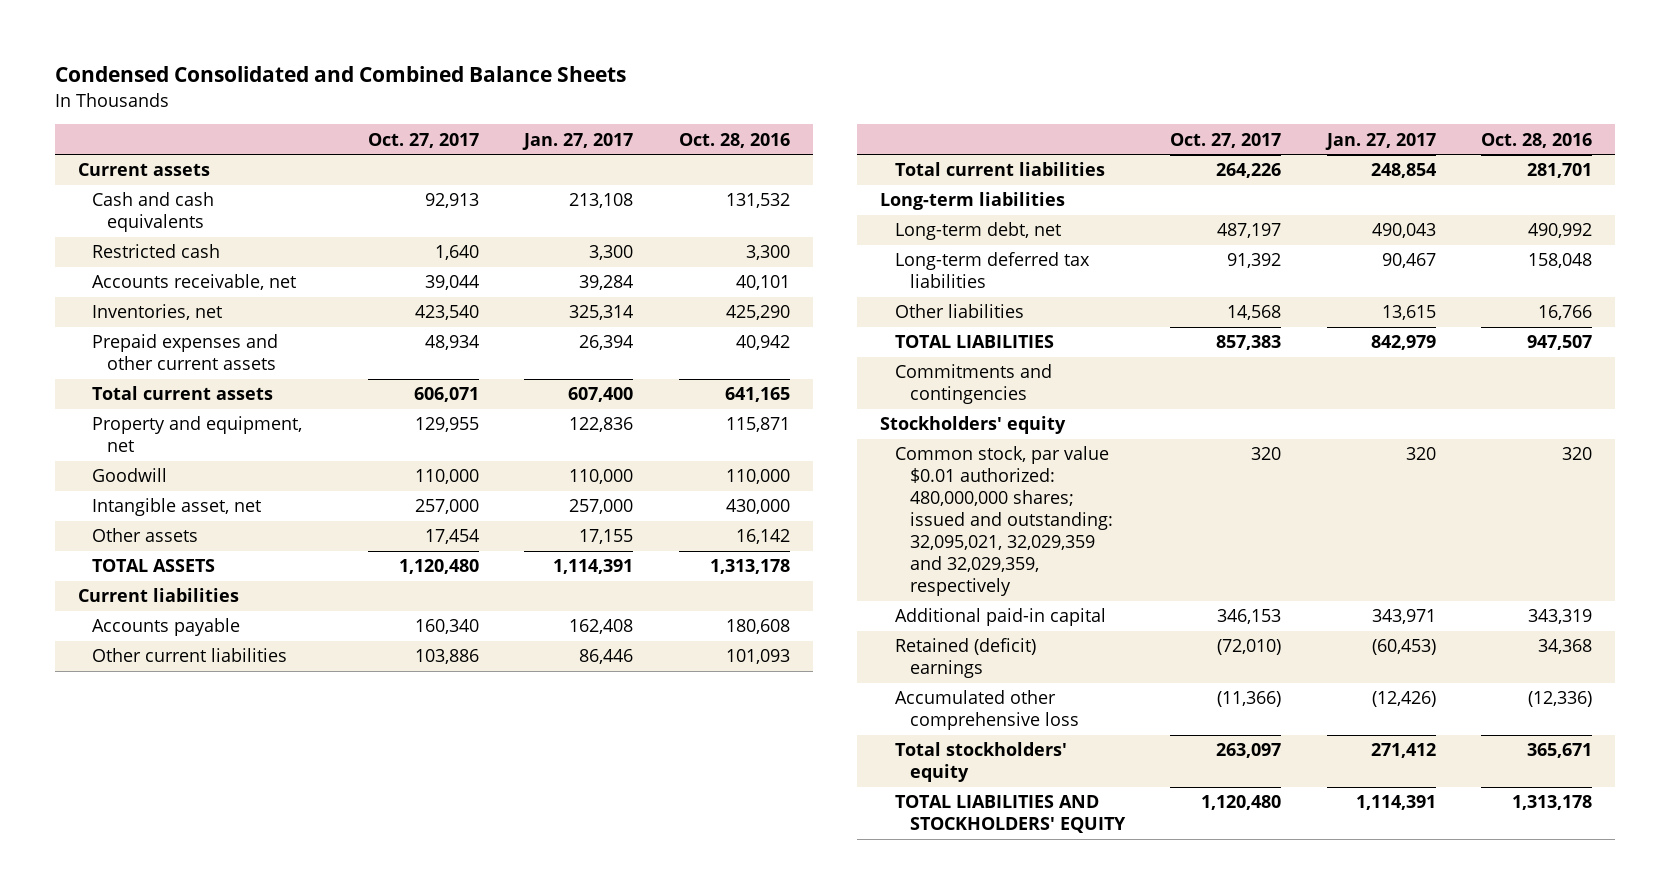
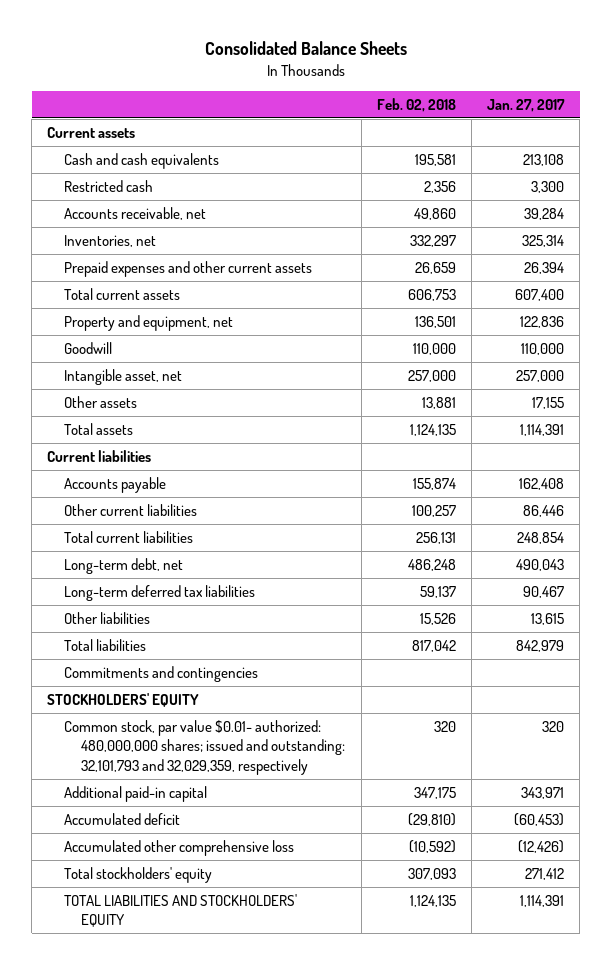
- Condensed Consolidated and Combined Balance Sheets
+ Consolidated Balance Sheets
- | Oct. 27, 2017 | Jan. 27, 2017 | Oct. 28, 2016
+ | Feb. 02, 2018 | Jan. 27, 2017
- TOTAL ASSETS | 1,120,480 | 1,114,391 | 1,313,178
+ Total assets | 1,124,135 | 1,114,391
- Long-term liabilities
- TOTAL LIABILITIES | 857,383 | 842,979 | 947,507
+ Total liabilities | 817,042 | 842,979
- Stockholders' equity
- Common stock, par value $0.01 authorized: 480,000,000 shares; issued and outstanding: 32,095,021, 32,029,359 and 32,029,359, respectively | 320 | 320 | 320
+ STOCKHOLDERS' EQUITY
+ Common stock, par value $0.01- authorized: 480,000,000 shares; issued and outstanding: 32,101,793 and 32,029,359, respectively | 320 | 320
- Retained (deficit) earnings | (72,010) | (60,453) | 34,368
+ Accumulated deficit | (29,810) | (60,453)

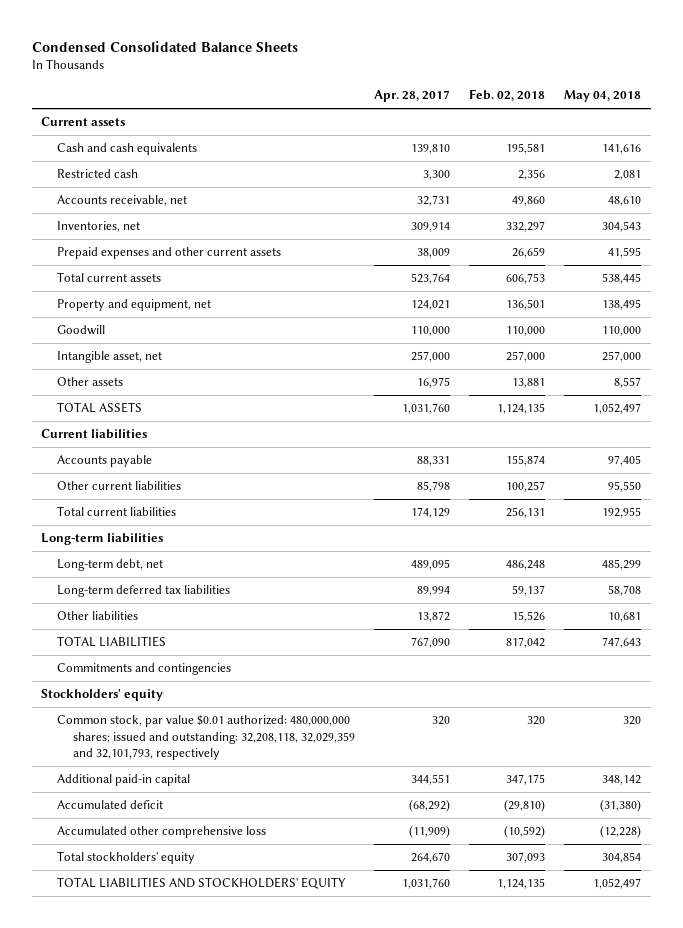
- Consolidated Balance Sheets
+ Condensed Consolidated Balance Sheets
- | Feb. 02, 2018 | Jan. 27, 2017
+ | Apr. 28, 2017 | Feb. 02, 2018 | May 04, 2018
- Total assets | 1,124,135 | 1,114,391
+ TOTAL ASSETS | 1,031,760 | 1,124,135 | 1,052,497
+ Long-term liabilities
- Total liabilities | 817,042 | 842,979
+ TOTAL LIABILITIES | 767,090 | 817,042 | 747,643
- STOCKHOLDERS' EQUITY
- Common stock, par value $0.01- authorized: 480,000,000 shares; issued and outstanding: 32,101,793 and 32,029,359, respectively | 320 | 320
+ Stockholders' equity
+ Common stock, par value $0.01 authorized: 480,000,000 shares; issued and outstanding: 32,208,118, 32,029,359 and 32,101,793, respectively | 320 | 320 | 320

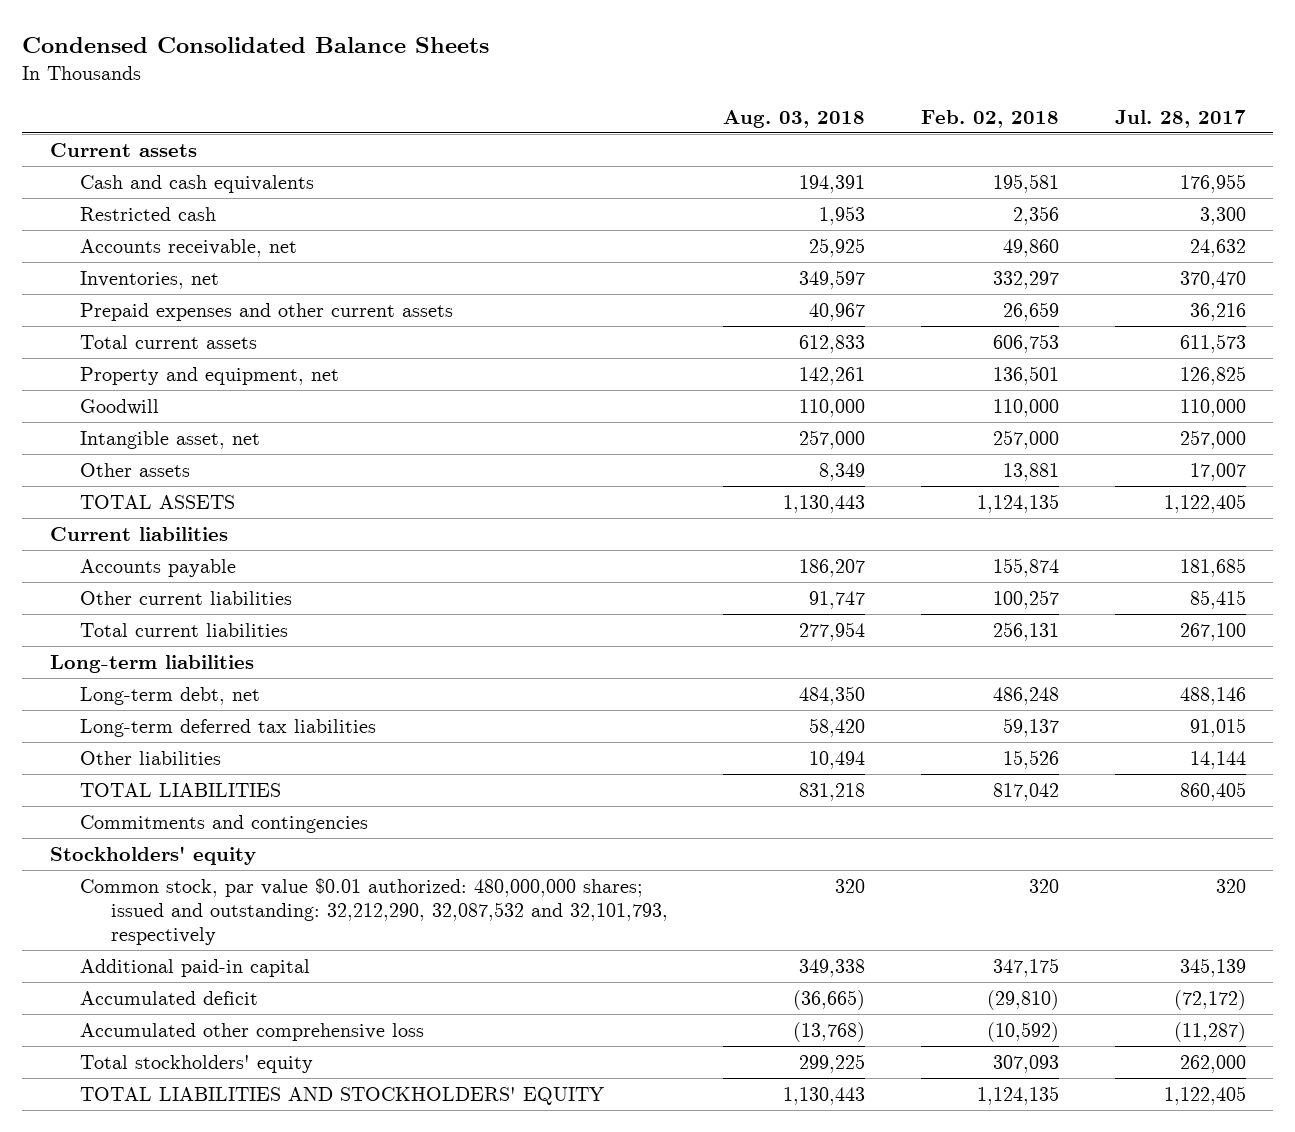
- | Apr. 28, 2017 | Feb. 02, 2018 | May 04, 2018
+ | Aug. 03, 2018 | Feb. 02, 2018 | Jul. 28, 2017
- Common stock, par value $0.01 authorized: 480,000,000 shares; issued and outstanding: 32,208,118, 32,029,359 and 32,101,793, respectively | 320 | 320 | 320
+ Common stock, par value $0.01 authorized: 480,000,000 shares; issued and outstanding: 32,212,290, 32,087,532 and 32,101,793, respectively | 320 | 320 | 320

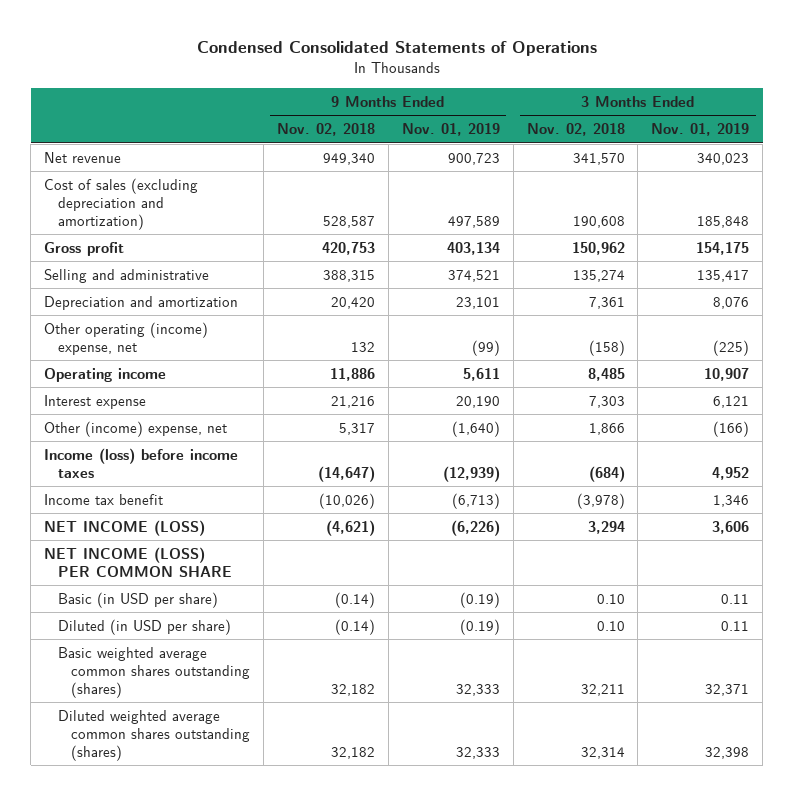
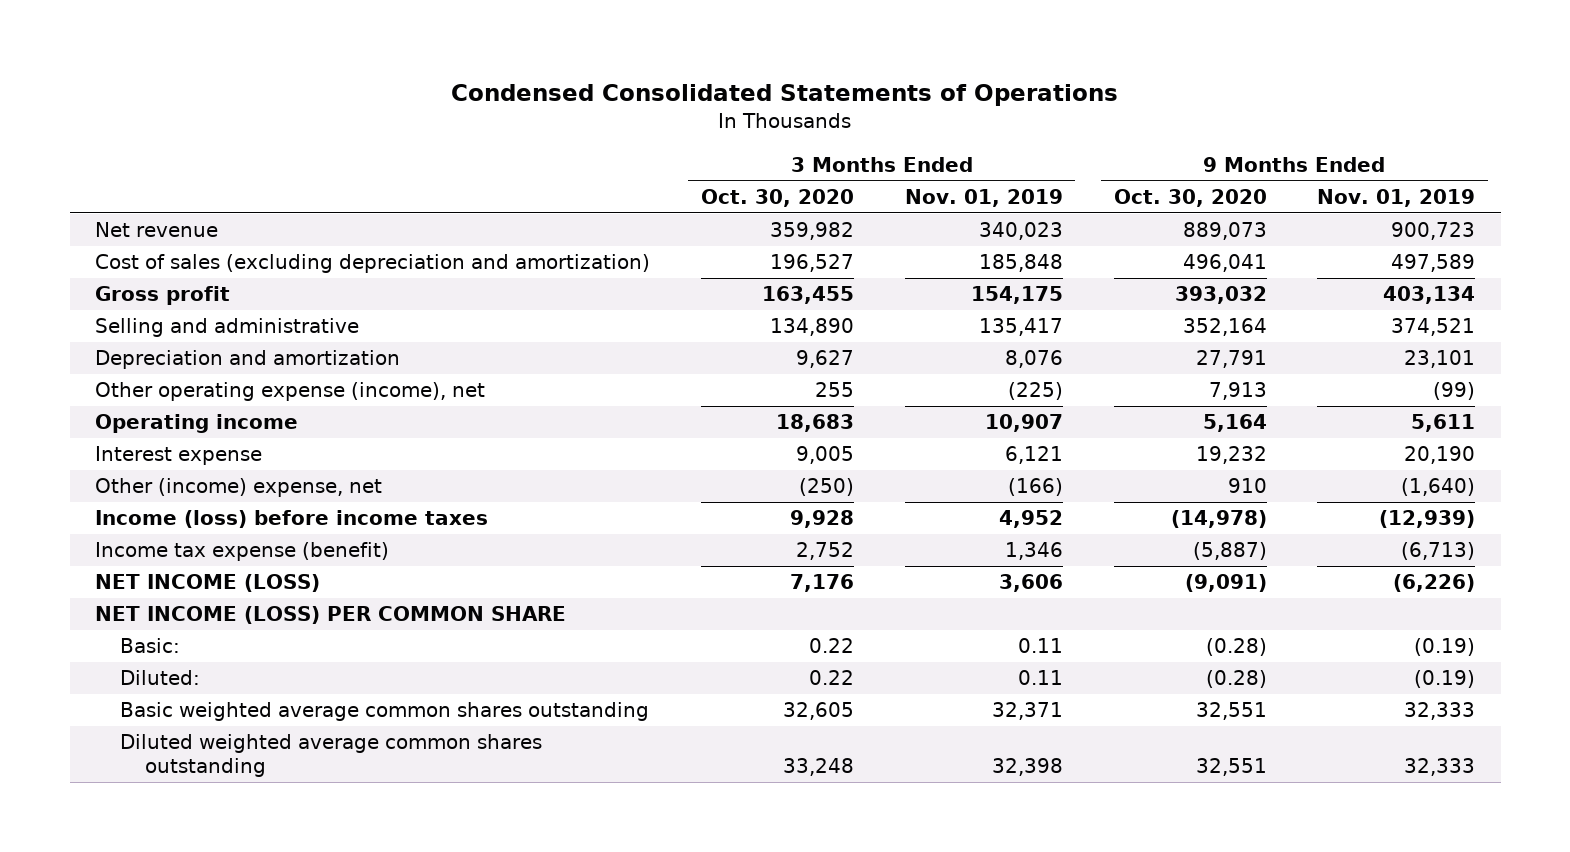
- | 9 Months Ended Nov. 02, 2018 | 9 Months Ended Nov. 01, 2019 | 3 Months Ended Nov. 02, 2018 | 3 Months Ended Nov. 01, 2019
+ | 3 Months Ended Oct. 30, 2020 | 3 Months Ended Nov. 01, 2019 | 9 Months Ended Oct. 30, 2020 | 9 Months Ended Nov. 01, 2019
- Other operating (income) expense, net | 132 | (99) | (158) | (225)
+ Other operating expense (income), net | 255 | (225) | 7,913 | (99)
- Income tax benefit | (10,026) | (6,713) | (3,978) | 1,346
+ Income tax expense (benefit) | 2,752 | 1,346 | (5,887) | (6,713)
- Basic (in USD per share) | (0.14) | (0.19) | 0.10 | 0.11
- Diluted (in USD per share) | (0.14) | (0.19) | 0.10 | 0.11
- Basic weighted average common shares outstanding (shares) | 32,182 | 32,333 | 32,211 | 32,371
- Diluted weighted average common shares outstanding (shares) | 32,182 | 32,333 | 32,314 | 32,398
+ Basic: | 0.22 | 0.11 | (0.28) | (0.19)
+ Diluted: | 0.22 | 0.11 | (0.28) | (0.19)
+ Basic weighted average common shares outstanding | 32,605 | 32,371 | 32,551 | 32,333
+ Diluted weighted average common shares outstanding | 33,248 | 32,398 | 32,551 | 32,333

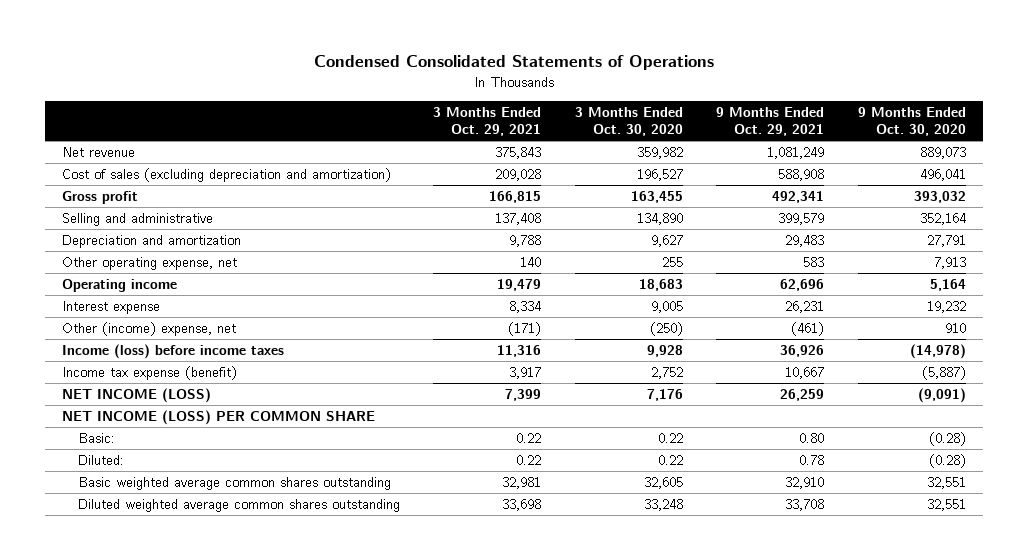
- | 3 Months Ended Oct. 30, 2020 | 3 Months Ended Nov. 01, 2019 | 9 Months Ended Oct. 30, 2020 | 9 Months Ended Nov. 01, 2019
+ | 3 Months Ended Oct. 29, 2021 | 3 Months Ended Oct. 30, 2020 | 9 Months Ended Oct. 29, 2021 | 9 Months Ended Oct. 30, 2020
- Other operating expense (income), net | 255 | (225) | 7,913 | (99)
+ Other operating expense, net | 140 | 255 | 583 | 7,913

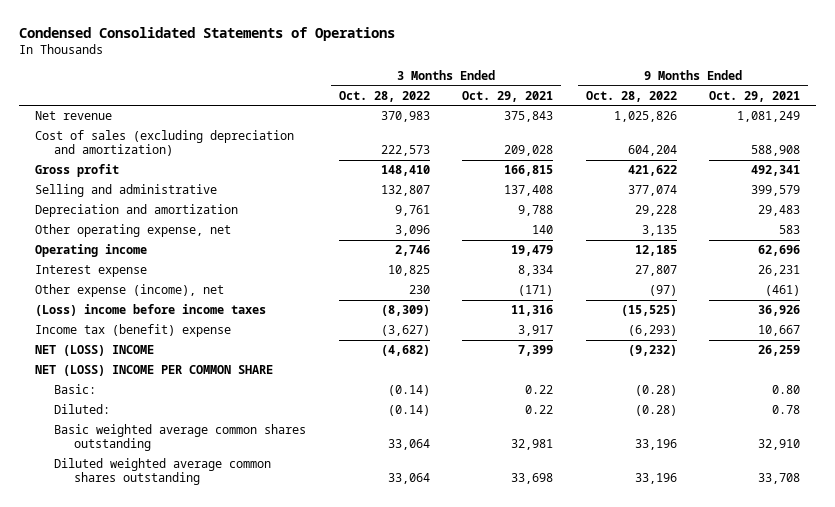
- | 3 Months Ended Oct. 29, 2021 | 3 Months Ended Oct. 30, 2020 | 9 Months Ended Oct. 29, 2021 | 9 Months Ended Oct. 30, 2020
+ | 3 Months Ended Oct. 28, 2022 | 3 Months Ended Oct. 29, 2021 | 9 Months Ended Oct. 28, 2022 | 9 Months Ended Oct. 29, 2021
- Other (income) expense, net | (171) | (250) | (461) | 910
- Income (loss) before income taxes | 11,316 | 9,928 | 36,926 | (14,978)
- Income tax expense (benefit) | 3,917 | 2,752 | 10,667 | (5,887)
- NET INCOME (LOSS) | 7,399 | 7,176 | 26,259 | (9,091)
- NET INCOME (LOSS) PER COMMON SHARE
+ Other expense (income), net | 230 | (171) | (97) | (461)
+ (Loss) income before income taxes | (8,309) | 11,316 | (15,525) | 36,926
+ Income tax (benefit) expense | (3,627) | 3,917 | (6,293) | 10,667
+ NET (LOSS) INCOME | (4,682) | 7,399 | (9,232) | 26,259
+ NET (LOSS) INCOME PER COMMON SHARE

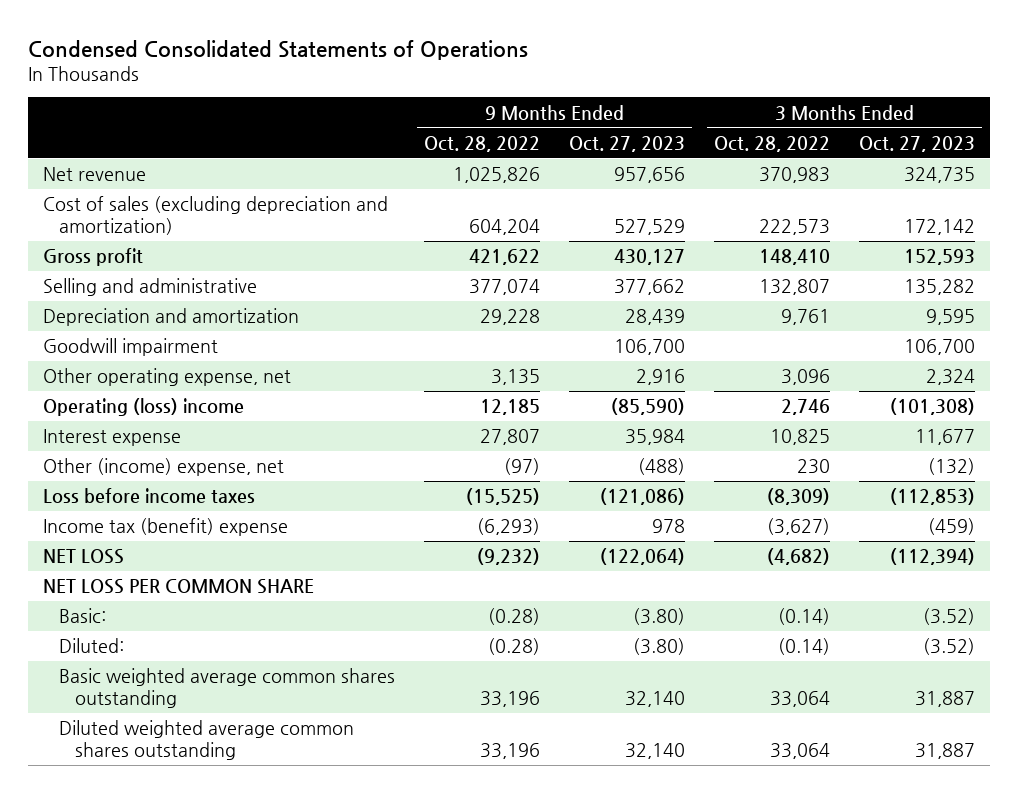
- | 3 Months Ended Oct. 28, 2022 | 3 Months Ended Oct. 29, 2021 | 9 Months Ended Oct. 28, 2022 | 9 Months Ended Oct. 29, 2021
+ | 9 Months Ended Oct. 28, 2022 | 9 Months Ended Oct. 27, 2023 | 3 Months Ended Oct. 28, 2022 | 3 Months Ended Oct. 27, 2023
+ Goodwill impairment | | 106,700 | | 106,700
- Operating income | 2,746 | 19,479 | 12,185 | 62,696
+ Operating (loss) income | 12,185 | (85,590) | 2,746 | (101,308)
- Other expense (income), net | 230 | (171) | (97) | (461)
- (Loss) income before income taxes | (8,309) | 11,316 | (15,525) | 36,926
+ Other (income) expense, net | (97) | (488) | 230 | (132)
+ Loss before income taxes | (15,525) | (121,086) | (8,309) | (112,853)
- NET (LOSS) INCOME | (4,682) | 7,399 | (9,232) | 26,259
- NET (LOSS) INCOME PER COMMON SHARE
+ NET LOSS | (9,232) | (122,064) | (4,682) | (112,394)
+ NET LOSS PER COMMON SHARE

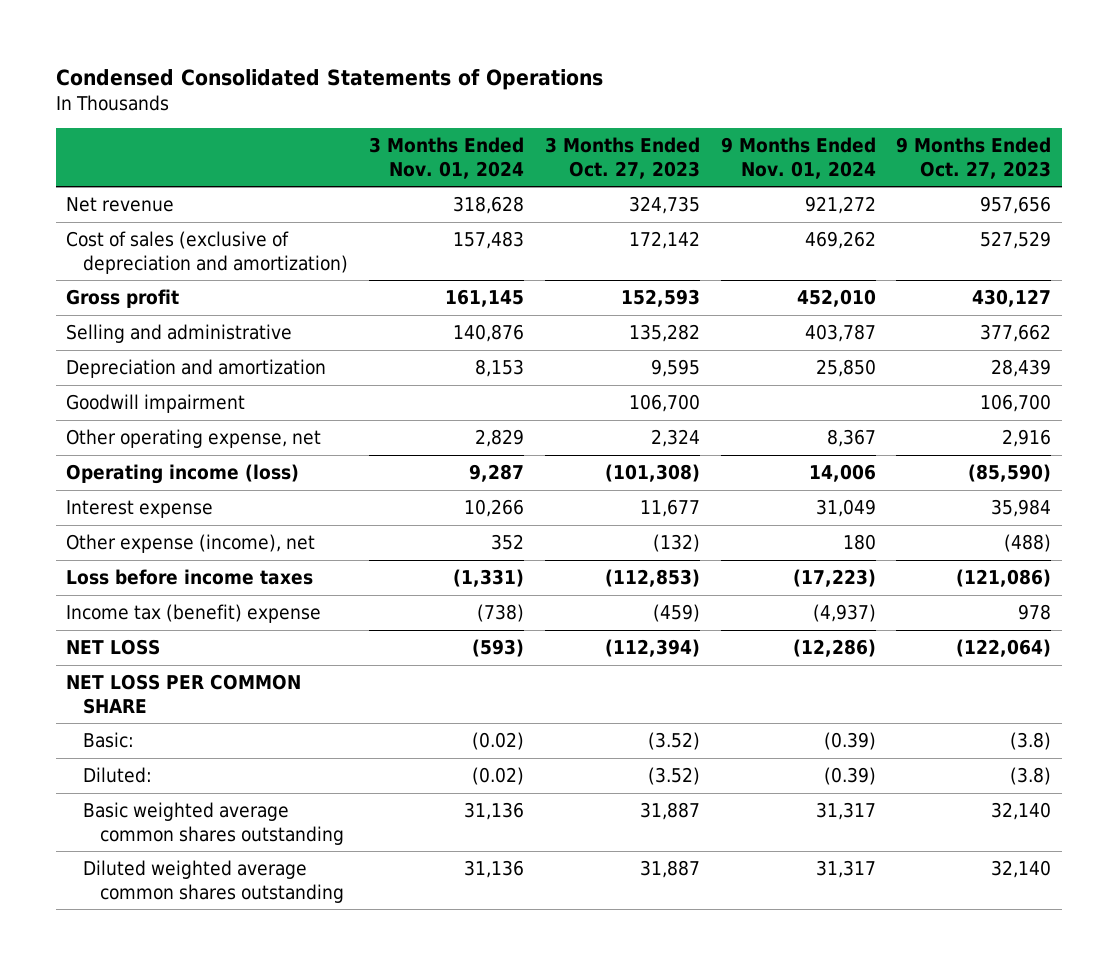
- | 9 Months Ended Oct. 28, 2022 | 9 Months Ended Oct. 27, 2023 | 3 Months Ended Oct. 28, 2022 | 3 Months Ended Oct. 27, 2023
+ | 3 Months Ended Nov. 01, 2024 | 3 Months Ended Oct. 27, 2023 | 9 Months Ended Nov. 01, 2024 | 9 Months Ended Oct. 27, 2023
- Cost of sales (excluding depreciation and amortization) | 604,204 | 527,529 | 222,573 | 172,142
+ Cost of sales (exclusive of depreciation and amortization) | 157,483 | 172,142 | 469,262 | 527,529
- Operating (loss) income | 12,185 | (85,590) | 2,746 | (101,308)
+ Operating income (loss) | 9,287 | (101,308) | 14,006 | (85,590)
- Other (income) expense, net | (97) | (488) | 230 | (132)
+ Other expense (income), net | 352 | (132) | 180 | (488)
- Basic: | (0.28) | (3.80) | (0.14) | (3.52)
- Diluted: | (0.28) | (3.80) | (0.14) | (3.52)
+ Basic: | (0.02) | (3.52) | (0.39) | (3.8)
+ Diluted: | (0.02) | (3.52) | (0.39) | (3.8)

